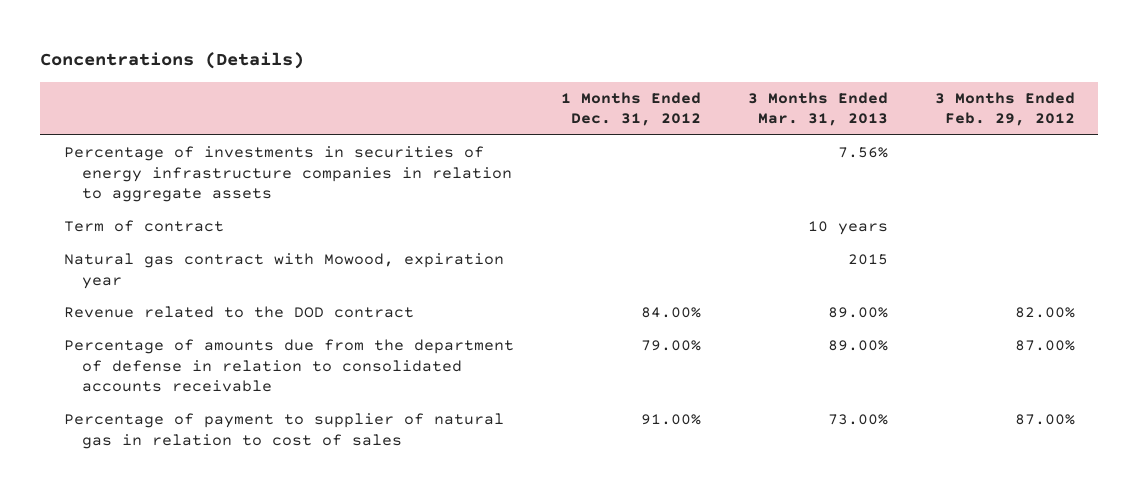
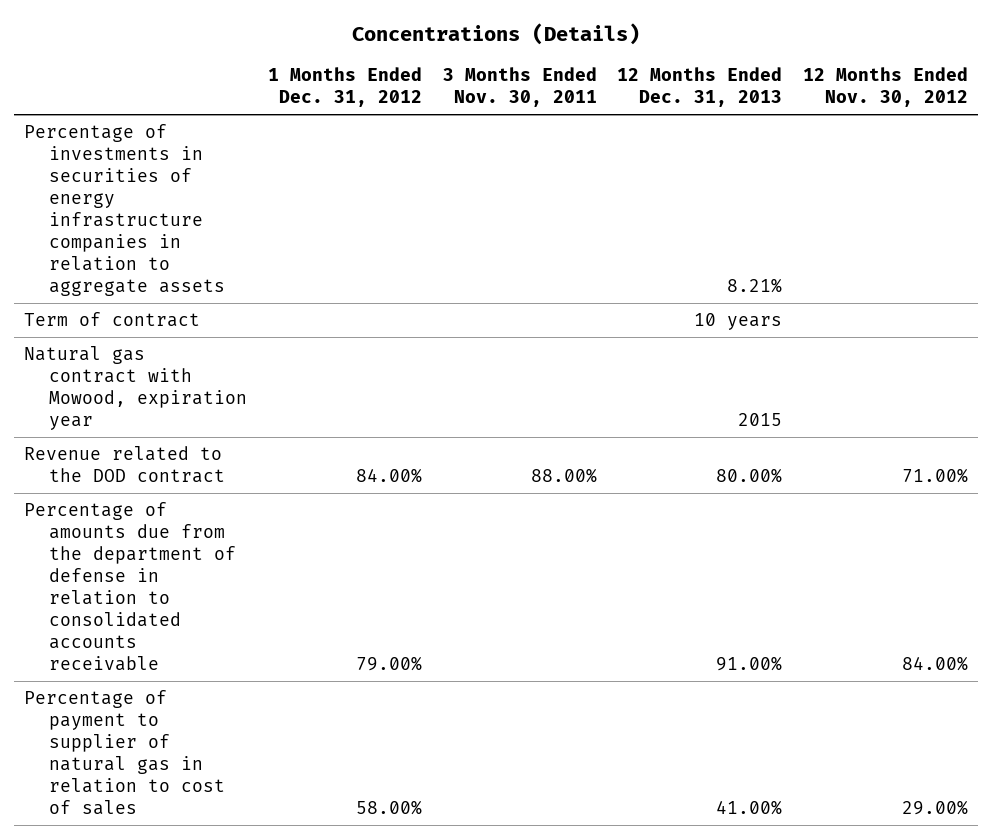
- | 1 Months Ended Dec. 31, 2012 | 3 Months Ended Mar. 31, 2013 | 3 Months Ended Feb. 29, 2012
+ | 1 Months Ended Dec. 31, 2012 | 3 Months Ended Nov. 30, 2011 | 12 Months Ended Dec. 31, 2013 | 12 Months Ended Nov. 30, 2012
- Percentage of payment to supplier of natural gas in relation to cost of sales | 91.00% | 73.00% | 87.00%
+ Percentage of payment to supplier of natural gas in relation to cost of sales | 58.00% | | 41.00% | 29.00%

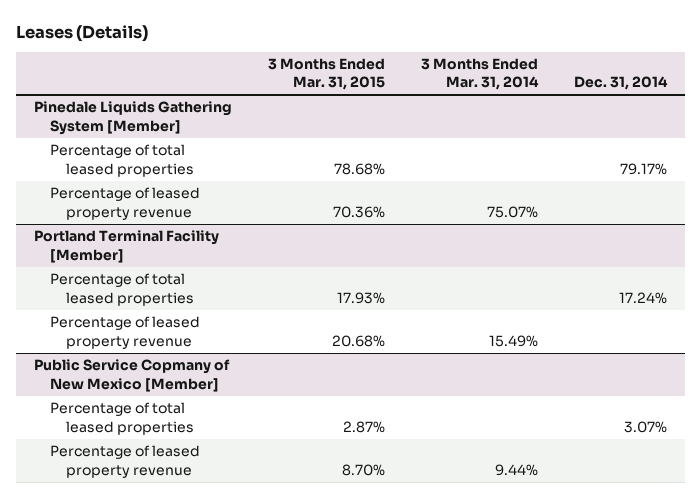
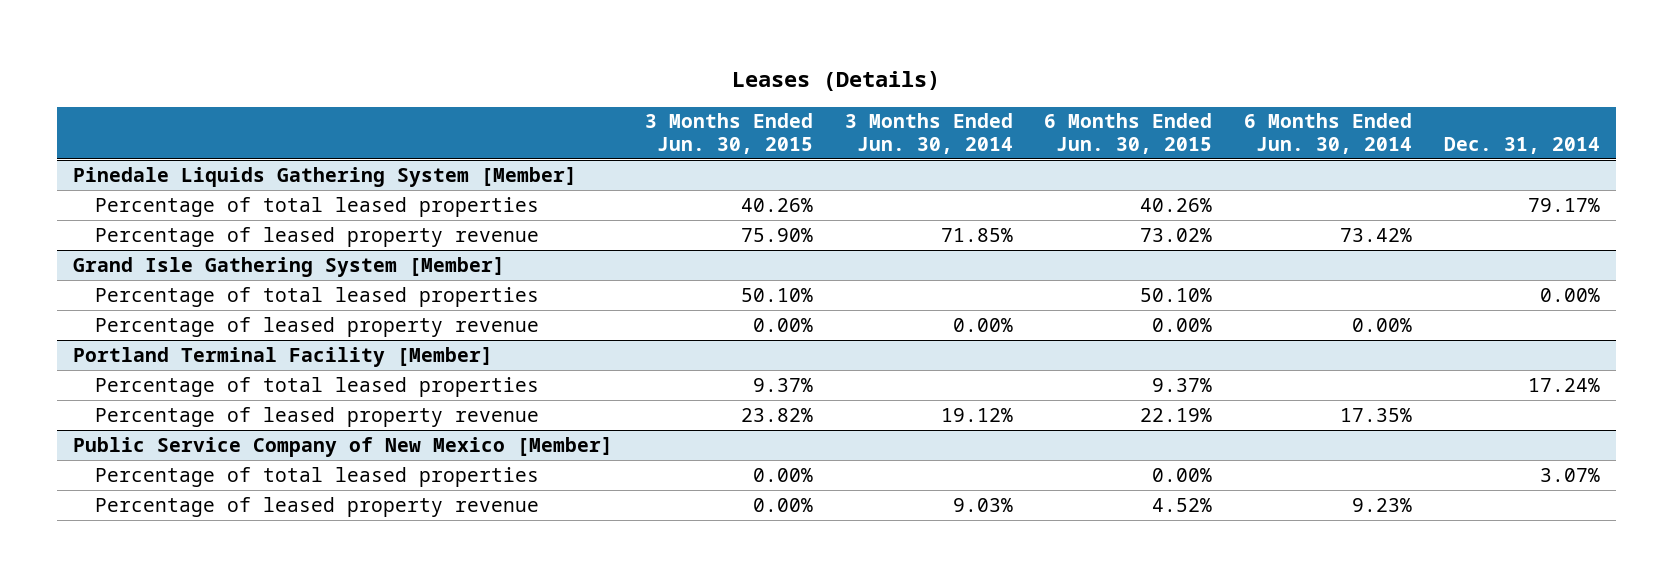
- | 3 Months Ended Mar. 31, 2015 | 3 Months Ended Mar. 31, 2014 | Dec. 31, 2014
+ | 3 Months Ended Jun. 30, 2015 | 3 Months Ended Jun. 30, 2014 | 6 Months Ended Jun. 30, 2015 | 6 Months Ended Jun. 30, 2014 | Dec. 31, 2014
+ Grand Isle Gathering System [Member]
+ Percentage of total leased properties | 50.10% | | 50.10% | | 0.00%
+ Percentage of leased property revenue | 0.00% | 0.00% | 0.00% | 0.00% |
- Public Service Copmany of New Mexico [Member]
+ Public Service Company of New Mexico [Member]

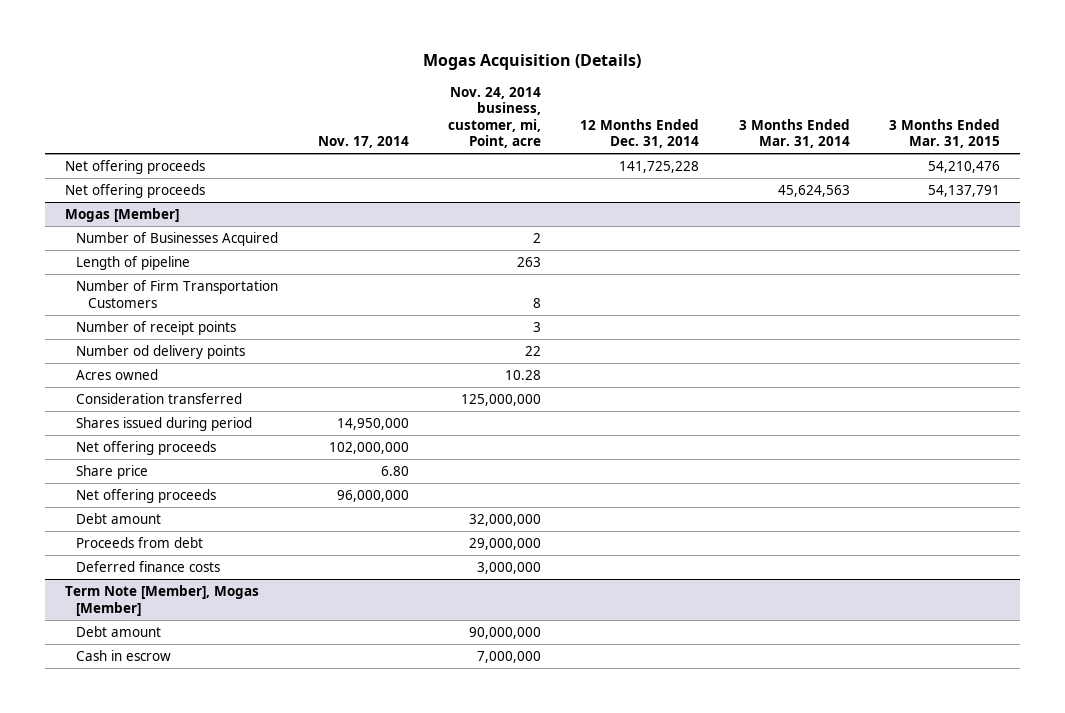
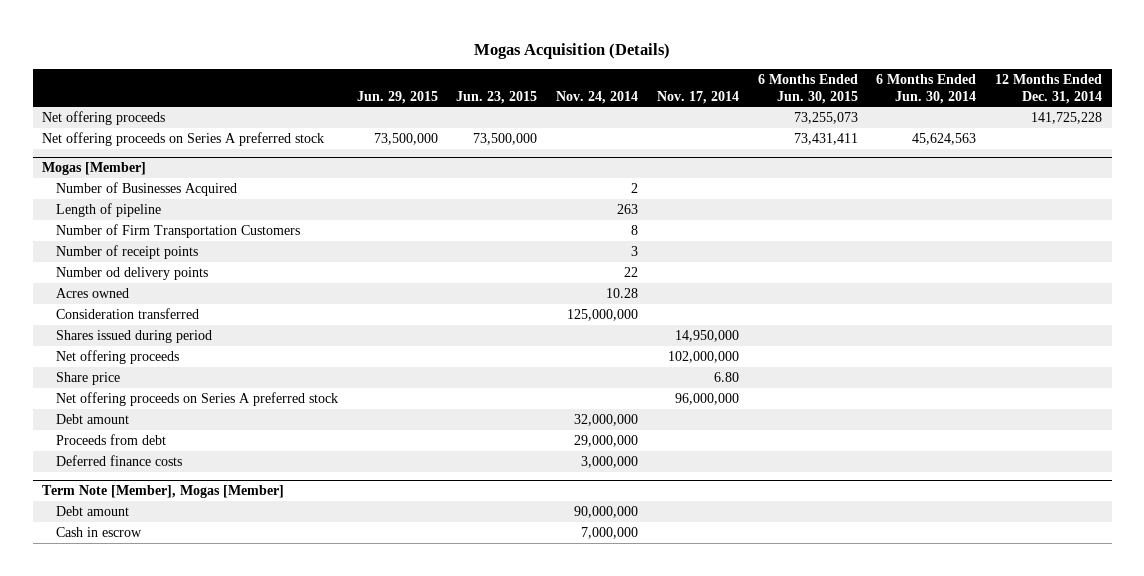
- | Nov. 17, 2014 | Nov. 24, 2014 business, customer, mi, Point, acre | 12 Months Ended Dec. 31, 2014 | 3 Months Ended Mar. 31, 2014 | 3 Months Ended Mar. 31, 2015
+ | Jun. 29, 2015 | Jun. 23, 2015 | Nov. 24, 2014 | Nov. 17, 2014 | 6 Months Ended Jun. 30, 2015 | 6 Months Ended Jun. 30, 2014 | 12 Months Ended Dec. 31, 2014
- Net offering proceeds | | | | 45,624,563 | 54,137,791
+ Net offering proceeds on Series A preferred stock | 73,500,000 | 73,500,000 | | | 73,431,411 | 45,624,563 |
@ Mogas [Member]
- Net offering proceeds | 96,000,000 | | | |
+ Net offering proceeds on Series A preferred stock | | | | 96,000,000 | | |

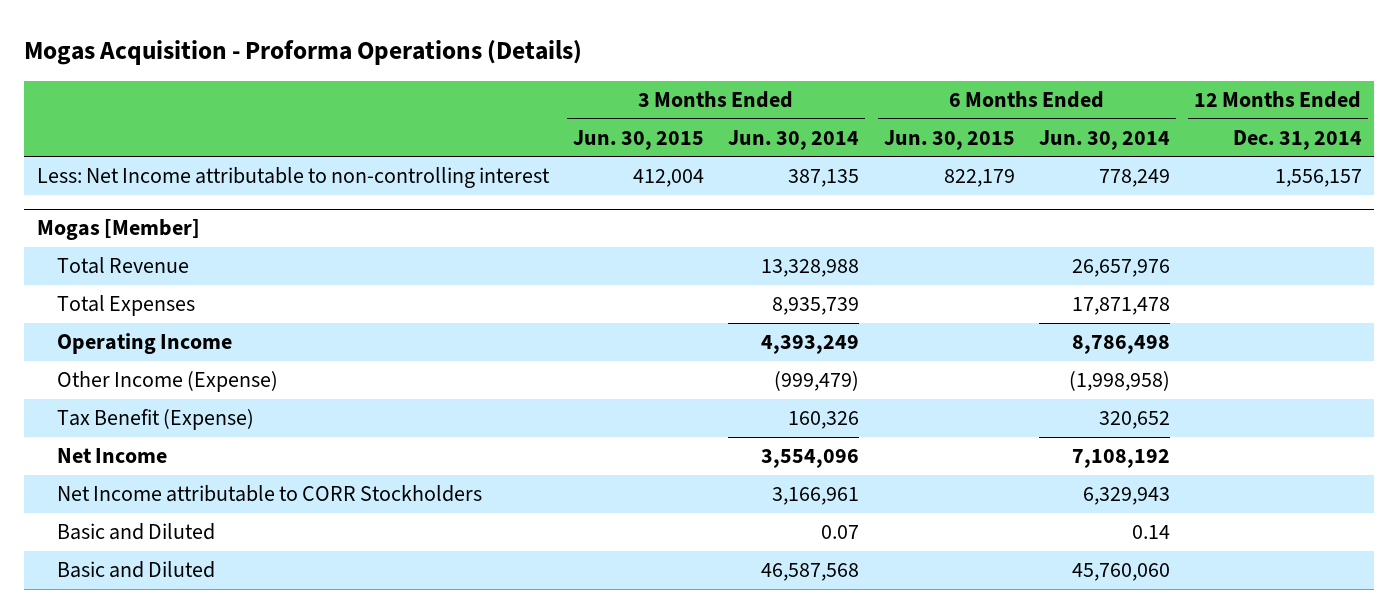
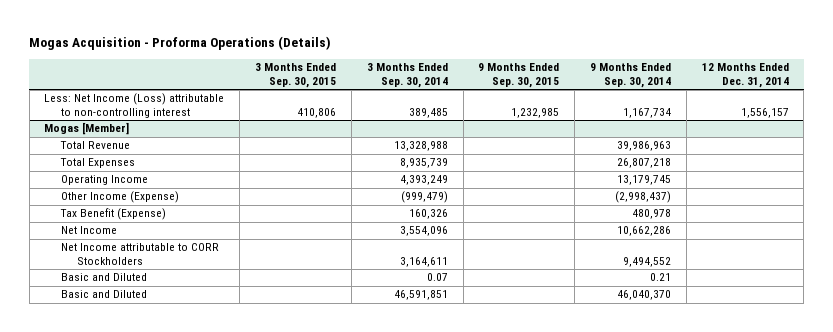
- | 3 Months Ended Jun. 30, 2015 | 3 Months Ended Jun. 30, 2014 | 6 Months Ended Jun. 30, 2015 | 6 Months Ended Jun. 30, 2014 | 12 Months Ended Dec. 31, 2014
+ | 3 Months Ended Sep. 30, 2015 | 3 Months Ended Sep. 30, 2014 | 9 Months Ended Sep. 30, 2015 | 9 Months Ended Sep. 30, 2014 | 12 Months Ended Dec. 31, 2014
- Less: Net Income attributable to non-controlling interest | 412,004 | 387,135 | 822,179 | 778,249 | 1,556,157
+ Less: Net Income (Loss) attributable to non-controlling interest | 410,806 | 389,485 | 1,232,985 | 1,167,734 | 1,556,157

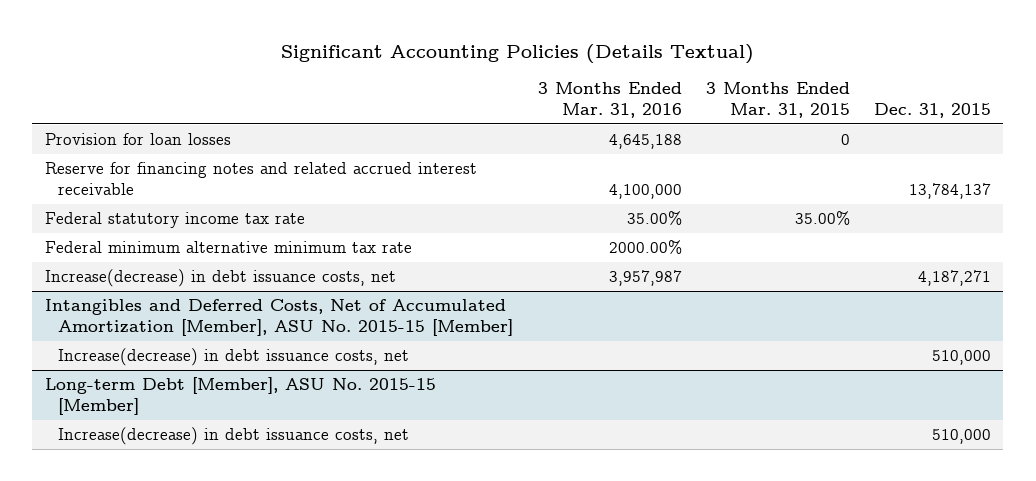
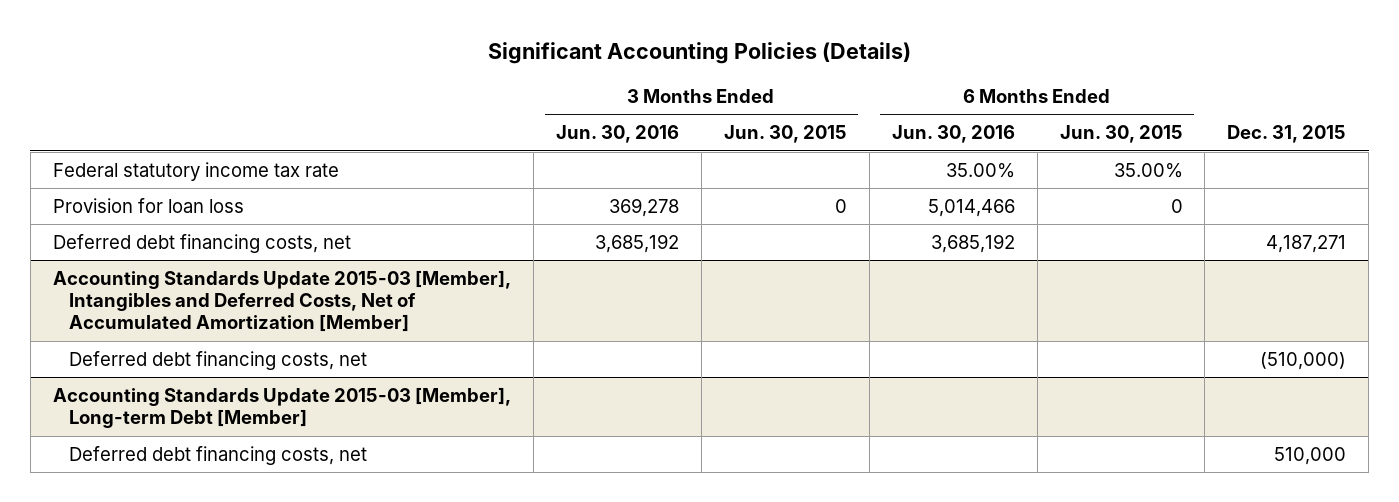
- Significant Accounting Policies (Details Textual)
+ Significant Accounting Policies (Details)
- | 3 Months Ended Mar. 31, 2016 | 3 Months Ended Mar. 31, 2015 | Dec. 31, 2015
+ | 3 Months Ended Jun. 30, 2016 | 3 Months Ended Jun. 30, 2015 | 6 Months Ended Jun. 30, 2016 | 6 Months Ended Jun. 30, 2015 | Dec. 31, 2015
- Provision for loan losses | 4,645,188 | 0 |
- Reserve for financing notes and related accrued interest receivable | 4,100,000 | | 13,784,137
- Federal minimum alternative minimum tax rate | 2000.00% | |
- Increase(decrease) in debt issuance costs, net | 3,957,987 | | 4,187,271
- Intangibles and Deferred Costs, Net of Accumulated Amortization [Member], ASU No. 2015-15 [Member]
- Increase(decrease) in debt issuance costs, net | | | 510,000
- Long-term Debt [Member], ASU No. 2015-15 [Member]
- Increase(decrease) in debt issuance costs, net | | | 510,000
+ Provision for loan loss | 369,278 | 0 | 5,014,466 | 0 |
+ Deferred debt financing costs, net | 3,685,192 | | 3,685,192 | | 4,187,271
+ Accounting Standards Update 2015-03 [Member], Intangibles and Deferred Costs, Net of Accumulated Amortization [Member]
+ Deferred debt financing costs, net | | | | | (510,000)
+ Accounting Standards Update 2015-03 [Member], Long-term Debt [Member]
+ Deferred debt financing costs, net | | | | | 510,000

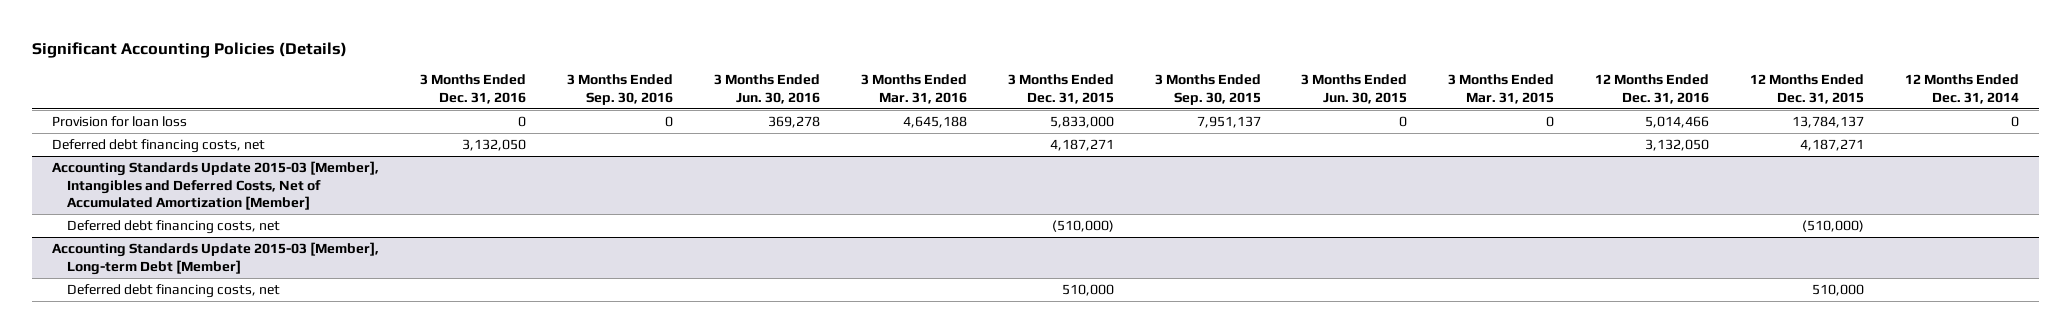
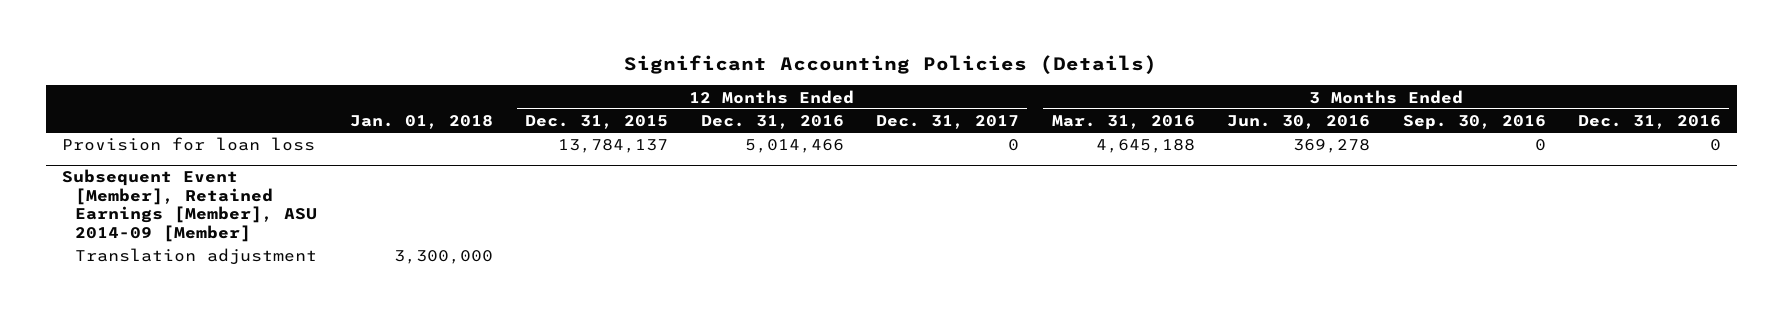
- | 3 Months Ended Dec. 31, 2016 | 3 Months Ended Sep. 30, 2016 | 3 Months Ended Jun. 30, 2016 | 3 Months Ended Mar. 31, 2016 | 3 Months Ended Dec. 31, 2015 | 3 Months Ended Sep. 30, 2015 | 3 Months Ended Jun. 30, 2015 | 3 Months Ended Mar. 31, 2015 | 12 Months Ended Dec. 31, 2016 | 12 Months Ended Dec. 31, 2015 | 12 Months Ended Dec. 31, 2014
+ | Jan. 01, 2018 | 12 Months Ended Dec. 31, 2015 | 12 Months Ended Dec. 31, 2016 | 12 Months Ended Dec. 31, 2017 | 3 Months Ended Mar. 31, 2016 | 3 Months Ended Jun. 30, 2016 | 3 Months Ended Sep. 30, 2016 | 3 Months Ended Dec. 31, 2016
- Deferred debt financing costs, net | 3,132,050 | | | | 4,187,271 | | | | 3,132,050 | 4,187,271 |
- Accounting Standards Update 2015-03 [Member], Intangibles and Deferred Costs, Net of Accumulated Amortization [Member]
- Deferred debt financing costs, net | | | | | (510,000) | | | | | (510,000) |
- Accounting Standards Update 2015-03 [Member], Long-term Debt [Member]
- Deferred debt financing costs, net | | | | | 510,000 | | | | | 510,000 |
+ Subsequent Event [Member], Retained Earnings [Member], ASU 2014-09 [Member]
+ Translation adjustment | 3,300,000 | | | | | | |

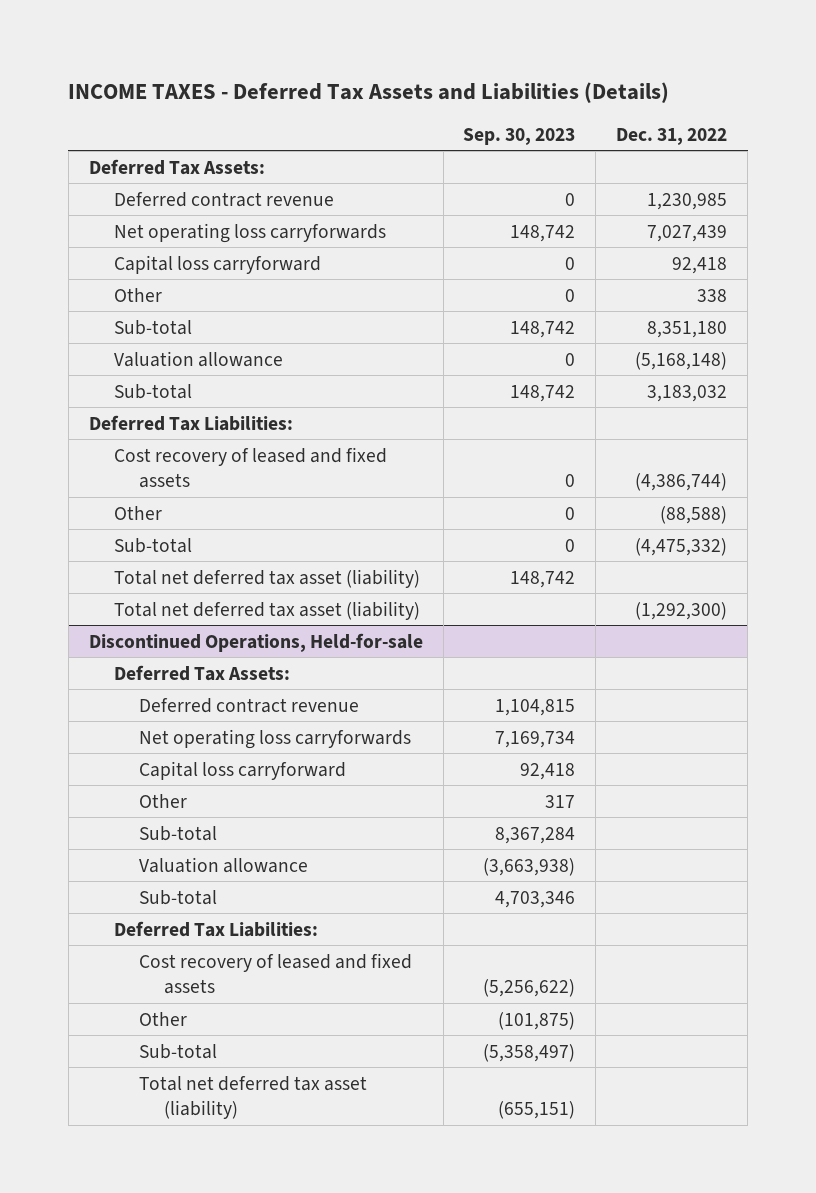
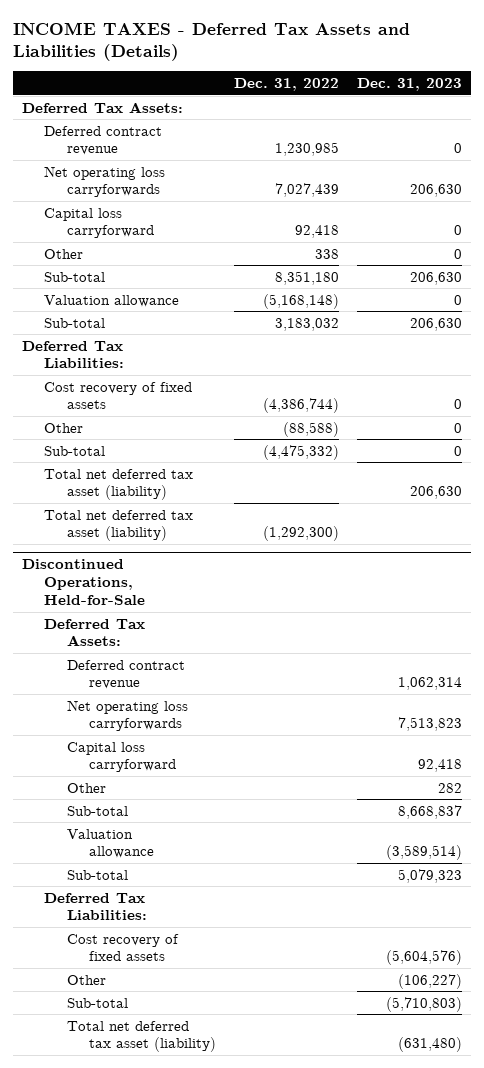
- | Sep. 30, 2023 | Dec. 31, 2022
+ | Dec. 31, 2022 | Dec. 31, 2023
- Cost recovery of leased and fixed assets | 0 | (4,386,744)
+ Cost recovery of fixed assets | (4,386,744) | 0
- Discontinued Operations, Held-for-sale
+ Discontinued Operations, Held-for-Sale
- Cost recovery of leased and fixed assets | (5,256,622) |
+ Cost recovery of fixed assets | | (5,604,576)

